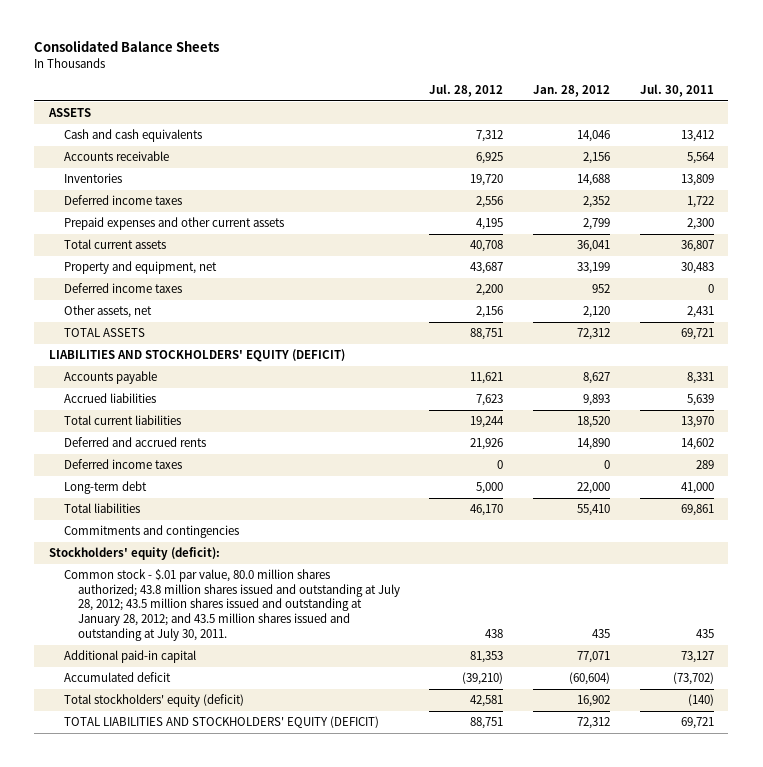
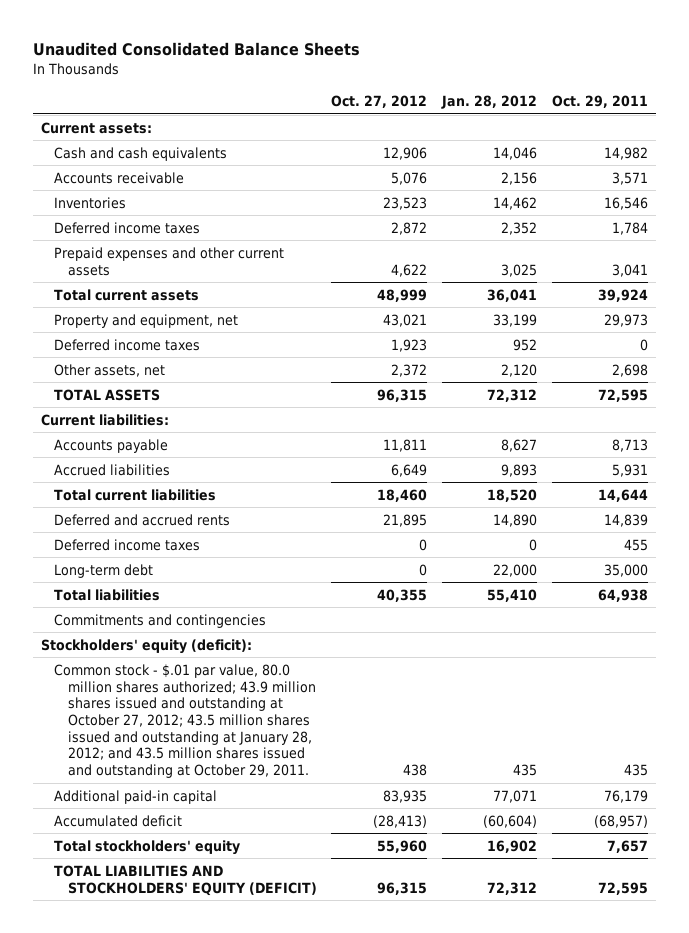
- Consolidated Balance Sheets
+ Unaudited Consolidated Balance Sheets
- | Jul. 28, 2012 | Jan. 28, 2012 | Jul. 30, 2011
+ | Oct. 27, 2012 | Jan. 28, 2012 | Oct. 29, 2011
- ASSETS
+ Current assets:
- Inventories | 19,720 | 14,688 | 13,809
+ Inventories | 23,523 | 14,462 | 16,546
- Prepaid expenses and other current assets | 4,195 | 2,799 | 2,300
+ Prepaid expenses and other current assets | 4,622 | 3,025 | 3,041
- LIABILITIES AND STOCKHOLDERS' EQUITY (DEFICIT)
+ Current liabilities:
- Common stock - $.01 par value, 80.0 million shares authorized; 43.8 million shares issued and outstanding at July 28, 2012; 43.5 million shares issued and outstanding at January 28, 2012; and 43.5 million shares issued and outstanding at July 30, 2011. | 438 | 435 | 435
+ Common stock - $.01 par value, 80.0 million shares authorized; 43.9 million shares issued and outstanding at October 27, 2012; 43.5 million shares issued and outstanding at January 28, 2012; and 43.5 million shares issued and outstanding at October 29, 2011. | 438 | 435 | 435
- Total stockholders' equity (deficit) | 42,581 | 16,902 | (140)
+ Total stockholders' equity | 55,960 | 16,902 | 7,657

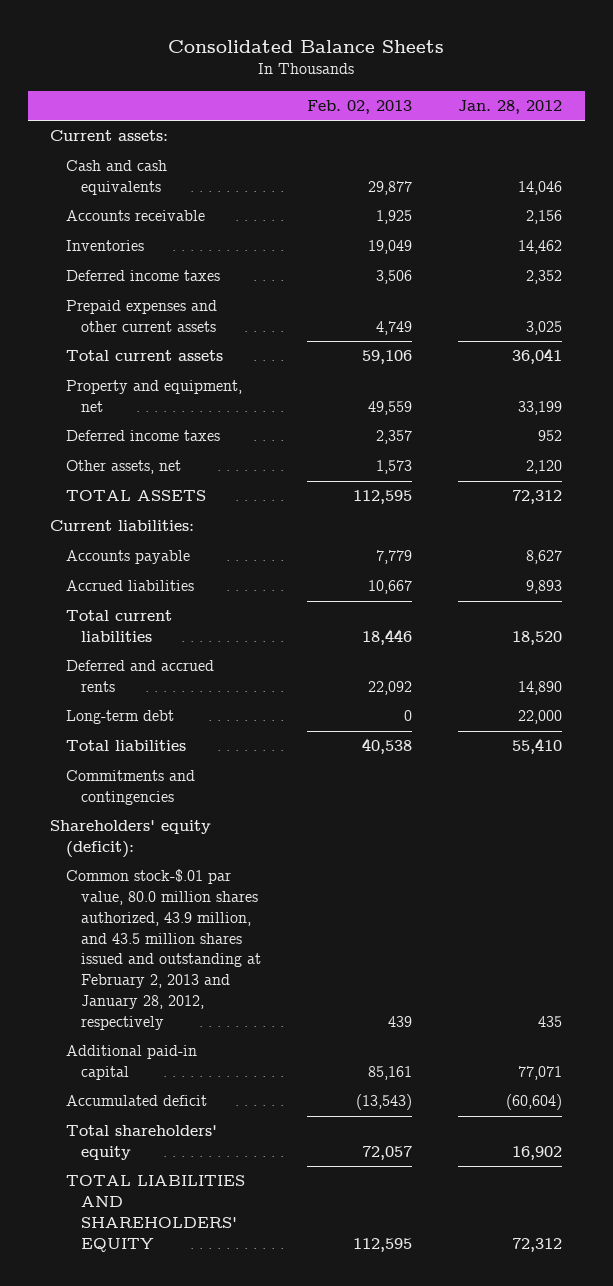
- Unaudited Consolidated Balance Sheets
+ Consolidated Balance Sheets
- | Oct. 27, 2012 | Jan. 28, 2012 | Oct. 29, 2011
+ | Feb. 02, 2013 | Jan. 28, 2012
- Deferred income taxes | 0 | 0 | 455
- Stockholders' equity (deficit):
- Common stock - $.01 par value, 80.0 million shares authorized; 43.9 million shares issued and outstanding at October 27, 2012; 43.5 million shares issued and outstanding at January 28, 2012; and 43.5 million shares issued and outstanding at October 29, 2011. | 438 | 435 | 435
+ Shareholders' equity (deficit):
+ Common stock-$.01 par value, 80.0 million shares authorized, 43.9 million, and 43.5 million shares issued and outstanding at February 2, 2013 and January 28, 2012, respectively | 439 | 435
- Total stockholders' equity | 55,960 | 16,902 | 7,657
- TOTAL LIABILITIES AND STOCKHOLDERS' EQUITY (DEFICIT) | 96,315 | 72,312 | 72,595
+ Total shareholders' equity | 72,057 | 16,902
+ TOTAL LIABILITIES AND SHAREHOLDERS' EQUITY | 112,595 | 72,312

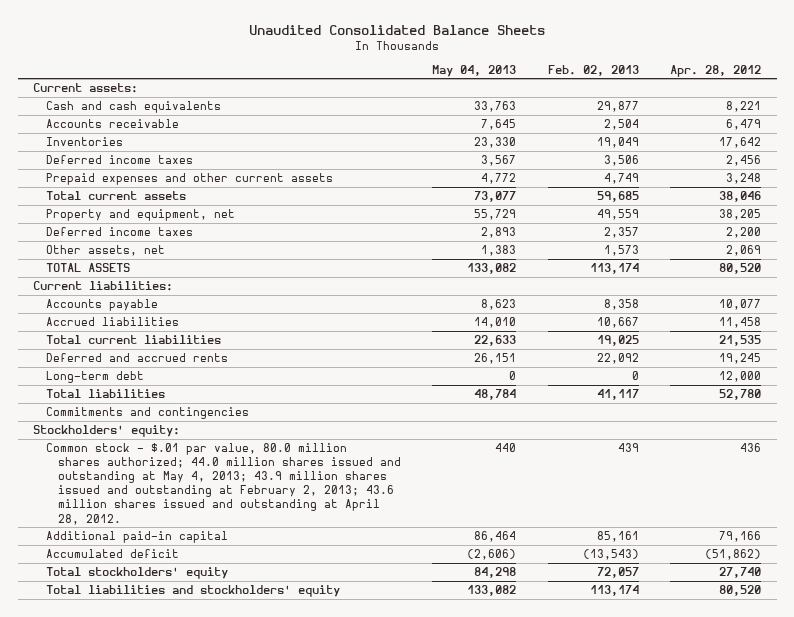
- Consolidated Balance Sheets
+ Unaudited Consolidated Balance Sheets
- | Feb. 02, 2013 | Jan. 28, 2012
+ | May 04, 2013 | Feb. 02, 2013 | Apr. 28, 2012
- Accounts receivable | 1,925 | 2,156
+ Accounts receivable | 7,645 | 2,504 | 6,479
- Total current assets | 59,106 | 36,041
+ Total current assets | 73,077 | 59,685 | 38,046
- TOTAL ASSETS | 112,595 | 72,312
+ TOTAL ASSETS | 133,082 | 113,174 | 80,520
- Accounts payable | 7,779 | 8,627
+ Accounts payable | 8,623 | 8,358 | 10,077
- Total current liabilities | 18,446 | 18,520
+ Total current liabilities | 22,633 | 19,025 | 21,535
- Total liabilities | 40,538 | 55,410
+ Total liabilities | 48,784 | 41,117 | 52,780
- Shareholders' equity (deficit):
- Common stock-$.01 par value, 80.0 million shares authorized, 43.9 million, and 43.5 million shares issued and outstanding at February 2, 2013 and January 28, 2012, respectively | 439 | 435
+ Stockholders' equity:
+ Common stock - $.01 par value, 80.0 million shares authorized; 44.0 million shares issued and outstanding at May 4, 2013; 43.9 million shares issued and outstanding at February 2, 2013; 43.6 million shares issued and outstanding at April 28, 2012. | 440 | 439 | 436
- Total shareholders' equity | 72,057 | 16,902
- TOTAL LIABILITIES AND SHAREHOLDERS' EQUITY | 112,595 | 72,312
+ Total stockholders' equity | 84,298 | 72,057 | 27,740
+ Total liabilities and stockholders' equity | 133,082 | 113,174 | 80,520

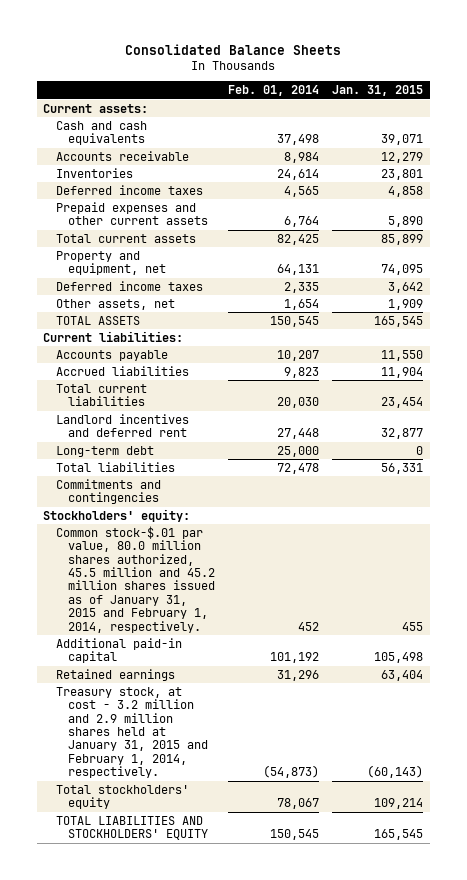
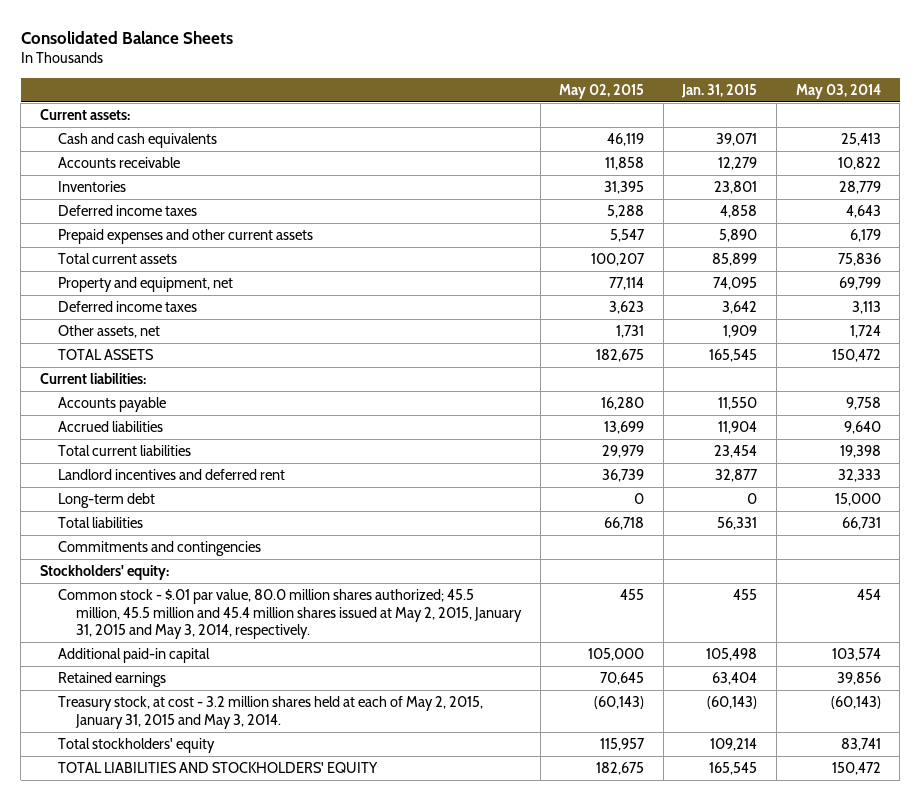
- | Feb. 01, 2014 | Jan. 31, 2015
+ | May 02, 2015 | Jan. 31, 2015 | May 03, 2014
- Common stock-$.01 par value, 80.0 million shares authorized, 45.5 million and 45.2 million shares issued as of January 31, 2015 and February 1, 2014, respectively. | 452 | 455
+ Common stock - $.01 par value, 80.0 million shares authorized; 45.5 million, 45.5 million and 45.4 million shares issued at May 2, 2015, January 31, 2015 and May 3, 2014, respectively. | 455 | 455 | 454
- Treasury stock, at cost - 3.2 million and 2.9 million shares held at January 31, 2015 and February 1, 2014, respectively. | (54,873) | (60,143)
+ Treasury stock, at cost - 3.2 million shares held at each of May 2, 2015, January 31, 2015 and May 3, 2014. | (60,143) | (60,143) | (60,143)

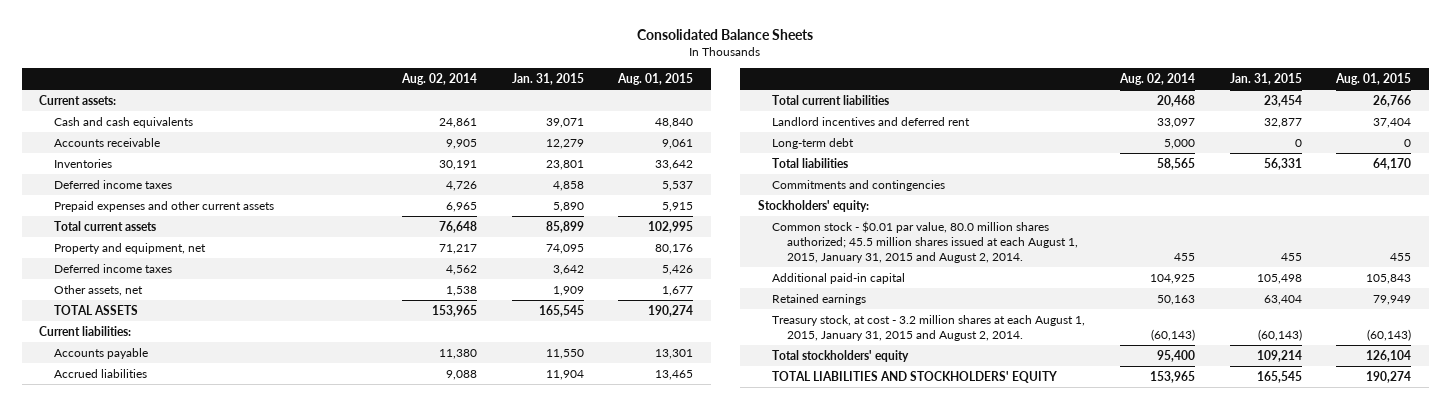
- | May 02, 2015 | Jan. 31, 2015 | May 03, 2014
+ | Aug. 02, 2014 | Jan. 31, 2015 | Aug. 01, 2015
- Common stock - $.01 par value, 80.0 million shares authorized; 45.5 million, 45.5 million and 45.4 million shares issued at May 2, 2015, January 31, 2015 and May 3, 2014, respectively. | 455 | 455 | 454
+ Common stock - $0.01 par value, 80.0 million shares authorized; 45.5 million shares issued at each August 1, 2015, January 31, 2015 and August 2, 2014. | 455 | 455 | 455
- Treasury stock, at cost - 3.2 million shares held at each of May 2, 2015, January 31, 2015 and May 3, 2014. | (60,143) | (60,143) | (60,143)
+ Treasury stock, at cost - 3.2 million shares at each August 1, 2015, January 31, 2015 and August 2, 2014. | (60,143) | (60,143) | (60,143)

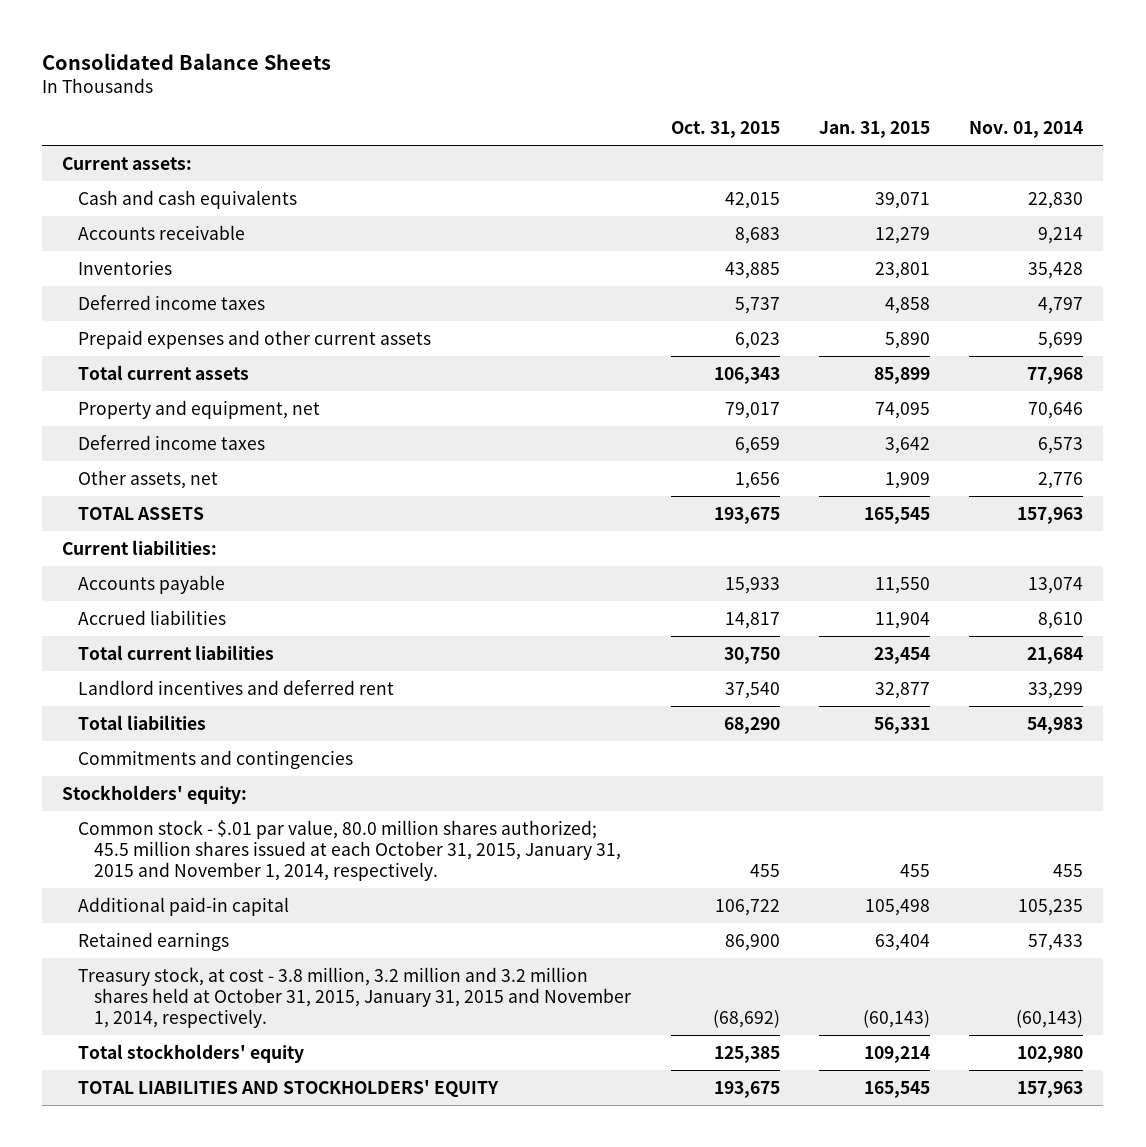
- | Aug. 02, 2014 | Jan. 31, 2015 | Aug. 01, 2015
+ | Oct. 31, 2015 | Jan. 31, 2015 | Nov. 01, 2014
- Long-term debt | 5,000 | 0 | 0
- Common stock - $0.01 par value, 80.0 million shares authorized; 45.5 million shares issued at each August 1, 2015, January 31, 2015 and August 2, 2014. | 455 | 455 | 455
+ Common stock - $.01 par value, 80.0 million shares authorized; 45.5 million shares issued at each October 31, 2015, January 31, 2015 and November 1, 2014, respectively. | 455 | 455 | 455
- Treasury stock, at cost - 3.2 million shares at each August 1, 2015, January 31, 2015 and August 2, 2014. | (60,143) | (60,143) | (60,143)
+ Treasury stock, at cost - 3.8 million, 3.2 million and 3.2 million shares held at October 31, 2015, January 31, 2015 and November 1, 2014, respectively. | (68,692) | (60,143) | (60,143)

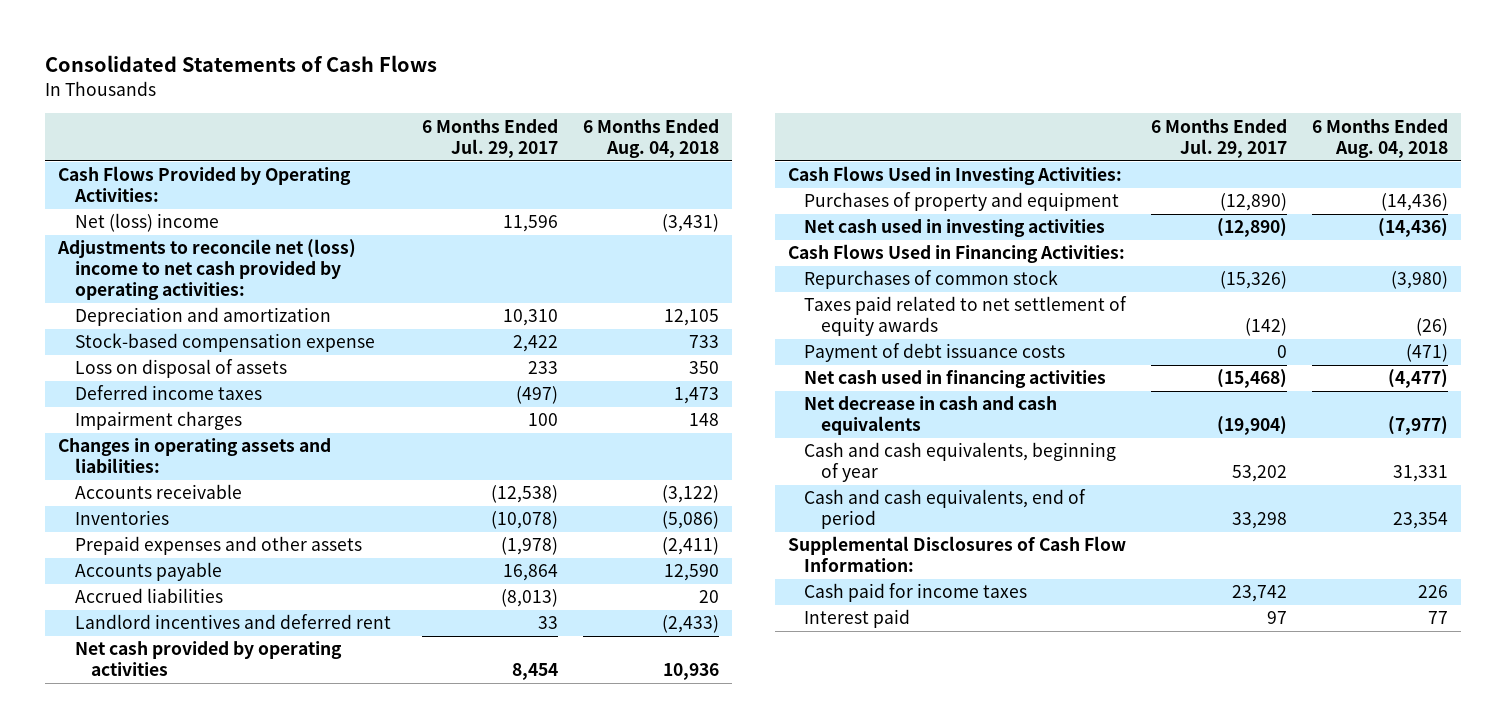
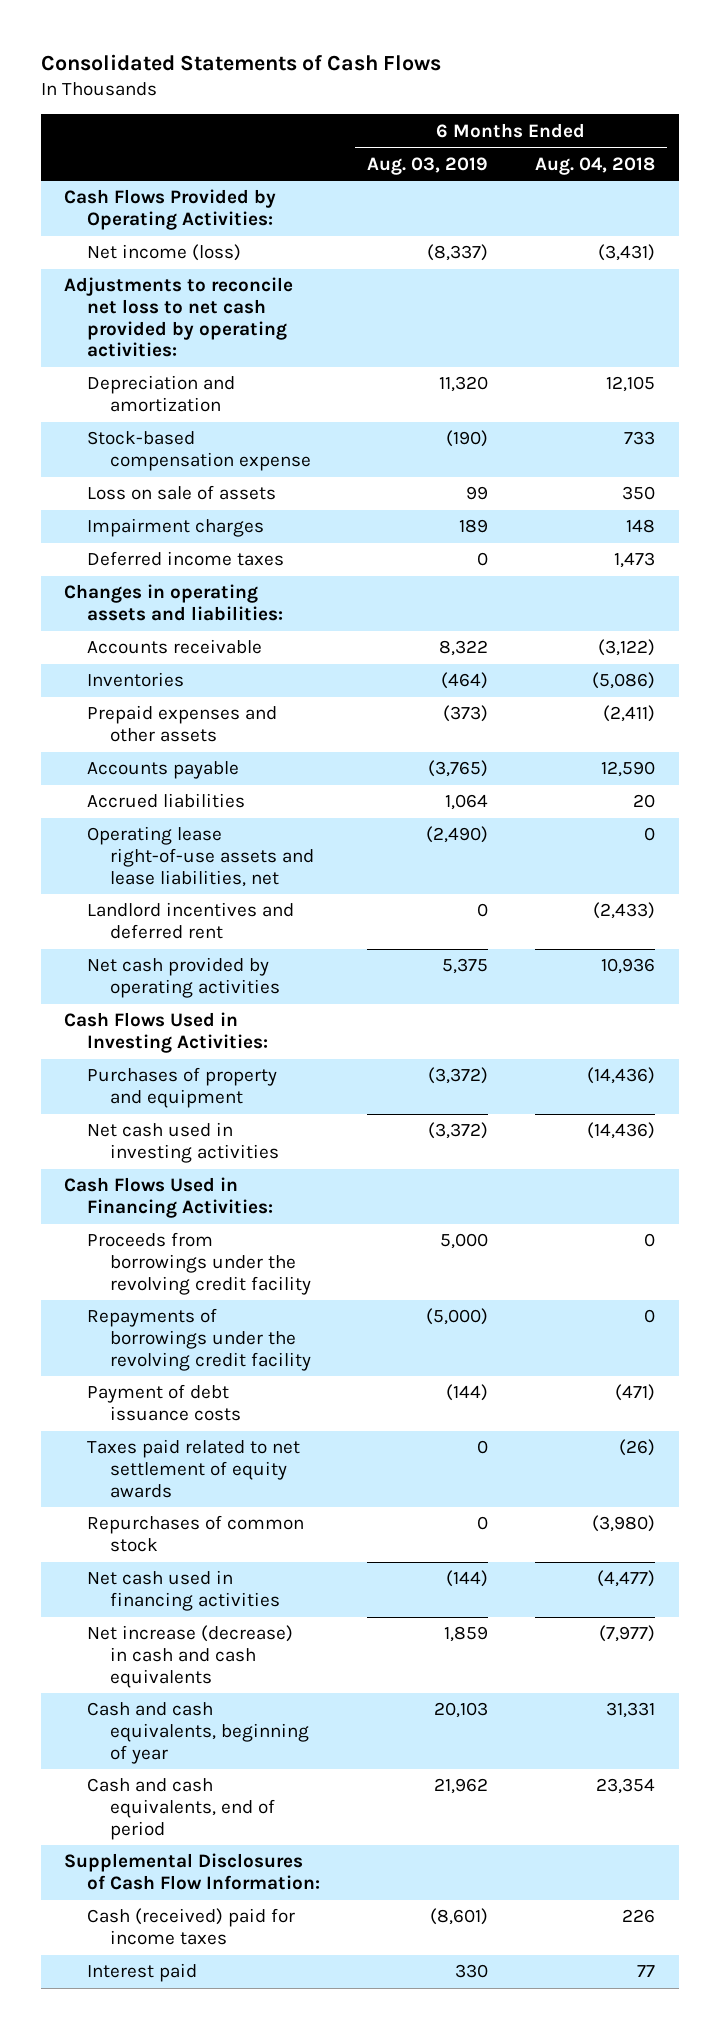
- | 6 Months Ended Jul. 29, 2017 | 6 Months Ended Aug. 04, 2018
+ | 6 Months Ended Aug. 03, 2019 | 6 Months Ended Aug. 04, 2018
- Net (loss) income | 11,596 | (3,431)
- Adjustments to reconcile net (loss) income to net cash provided by operating activities:
+ Net income (loss) | (8,337) | (3,431)
+ Adjustments to reconcile net loss to net cash provided by operating activities:
- Loss on disposal of assets | 233 | 350
+ Loss on sale of assets | 99 | 350
moved down: Deferred income taxes | 0 | 1,473
+ Operating lease right-of-use assets and lease liabilities, net | (2,490) | 0
+ Proceeds from borrowings under the revolving credit facility | 5,000 | 0
+ Repayments of borrowings under the revolving credit facility | (5,000) | 0
moved down: Taxes paid related to net settlement of equity awards | 0 | (26)
moved down: Repurchases of common stock | 0 | (3,980)
- Net decrease in cash and cash equivalents | (19,904) | (7,977)
+ Net increase (decrease) in cash and cash equivalents | 1,859 | (7,977)
- Cash paid for income taxes | 23,742 | 226
+ Cash (received) paid for income taxes | (8,601) | 226

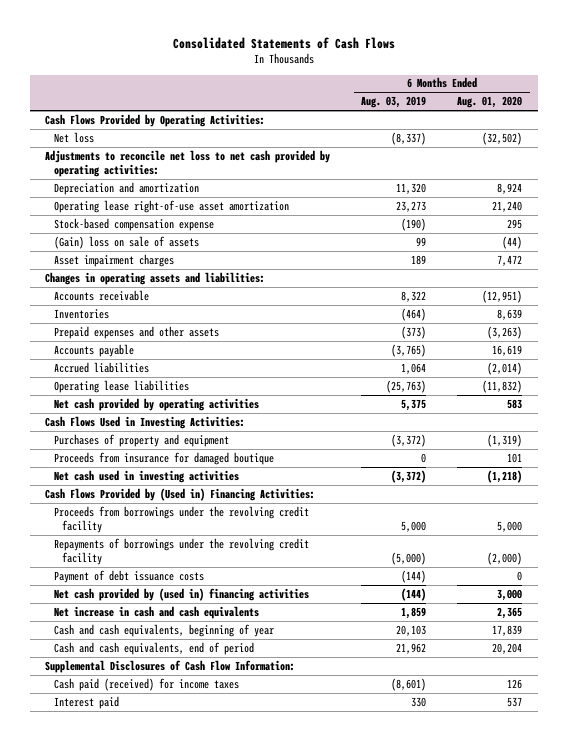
- | 6 Months Ended Aug. 03, 2019 | 6 Months Ended Aug. 04, 2018
+ | 6 Months Ended Aug. 03, 2019 | 6 Months Ended Aug. 01, 2020
- Net income (loss) | (8,337) | (3,431)
+ Net loss | (8,337) | (32,502)
+ Operating lease right-of-use asset amortization | 23,273 | 21,240
- Loss on sale of assets | 99 | 350
- Impairment charges | 189 | 148
- Deferred income taxes | 0 | 1,473
+ (Gain) loss on sale of assets | 99 | (44)
+ Asset impairment charges | 189 | 7,472
- Operating lease right-of-use assets and lease liabilities, net | (2,490) | 0
- Landlord incentives and deferred rent | 0 | (2,433)
+ Operating lease liabilities | (25,763) | (11,832)
+ Proceeds from insurance for damaged boutique | 0 | 101
- Cash Flows Used in Financing Activities:
+ Cash Flows Provided by (Used in) Financing Activities:
- Taxes paid related to net settlement of equity awards | 0 | (26)
- Repurchases of common stock | 0 | (3,980)
- Net cash used in financing activities | (144) | (4,477)
- Net increase (decrease) in cash and cash equivalents | 1,859 | (7,977)
+ Net cash provided by (used in) financing activities | (144) | 3,000
+ Net increase in cash and cash equivalents | 1,859 | 2,365
- Cash (received) paid for income taxes | (8,601) | 226
+ Cash paid (received) for income taxes | (8,601) | 126

